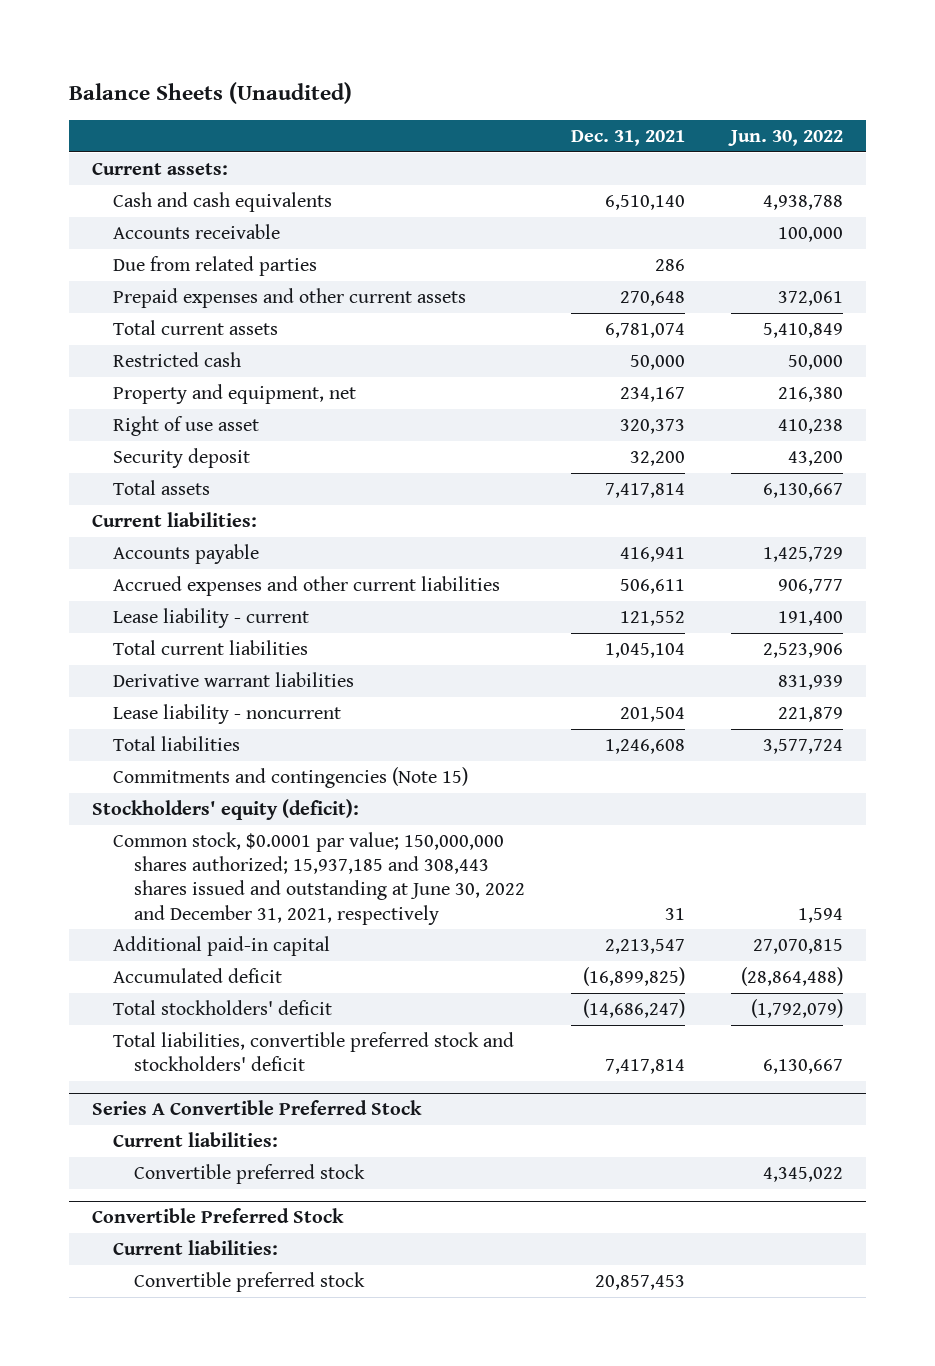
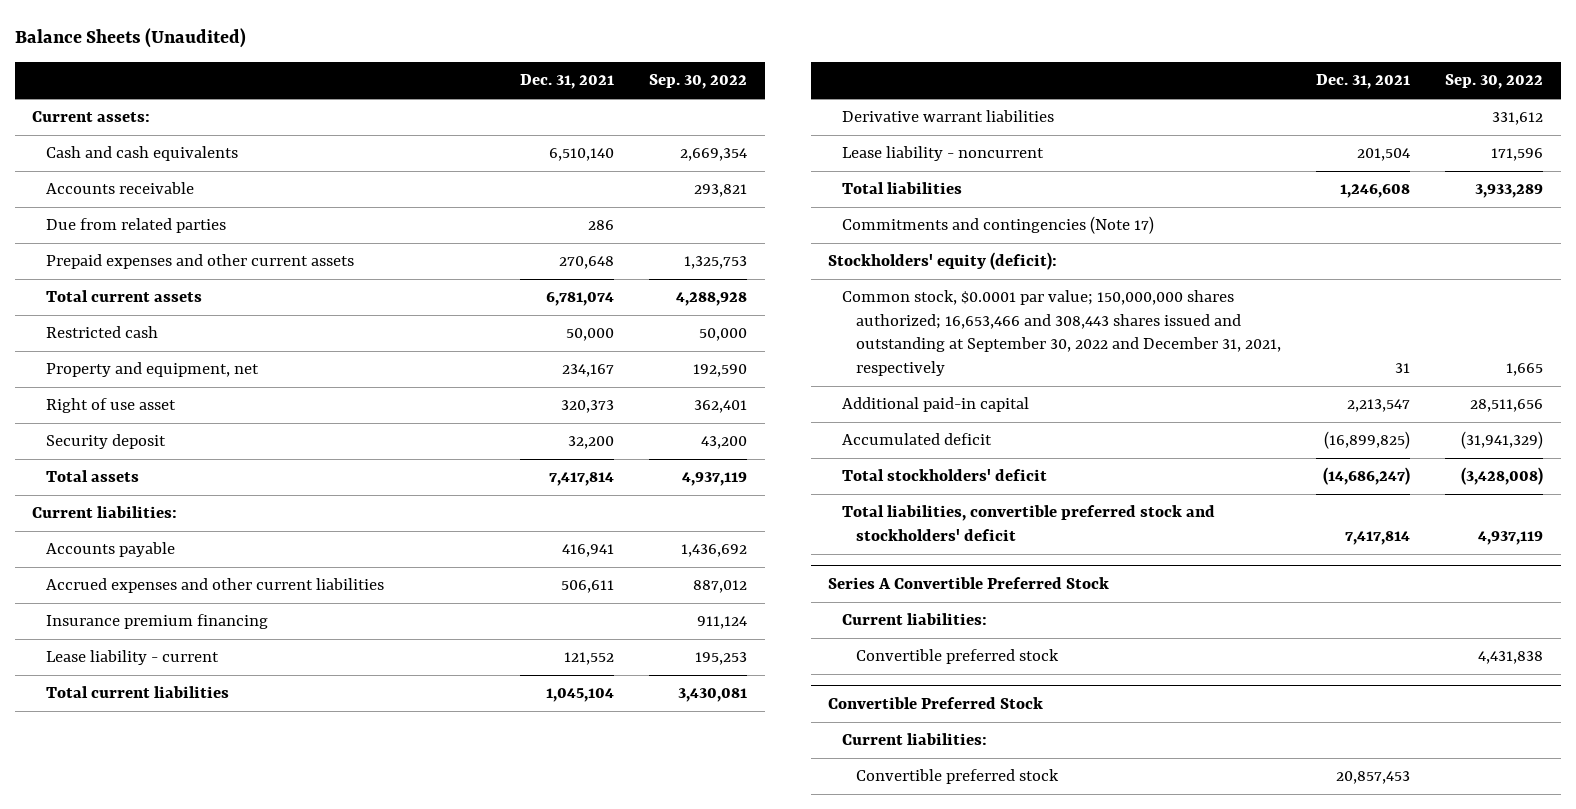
- | Dec. 31, 2021 | Jun. 30, 2022
+ | Dec. 31, 2021 | Sep. 30, 2022
+ Insurance premium financing | | 911,124
- Commitments and contingencies (Note 15)
+ Commitments and contingencies (Note 17)
- Common stock, $0.0001 par value; 150,000,000 shares authorized; 15,937,185 and 308,443 shares issued and outstanding at June 30, 2022 and December 31, 2021, respectively | 31 | 1,594
+ Common stock, $0.0001 par value; 150,000,000 shares authorized; 16,653,466 and 308,443 shares issued and outstanding at September 30, 2022 and December 31, 2021, respectively | 31 | 1,665

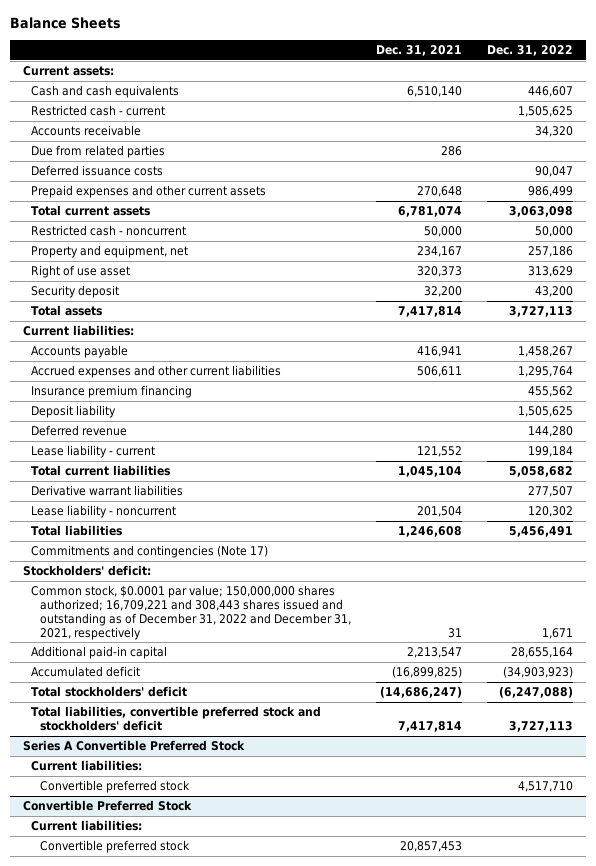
- Balance Sheets (Unaudited)
+ Balance Sheets
- | Dec. 31, 2021 | Sep. 30, 2022
+ | Dec. 31, 2021 | Dec. 31, 2022
+ Restricted cash - current | | 1,505,625
+ Deferred issuance costs | | 90,047
- Restricted cash | 50,000 | 50,000
+ Restricted cash - noncurrent | 50,000 | 50,000
+ Deposit liability | | 1,505,625
+ Deferred revenue | | 144,280
- Stockholders' equity (deficit):
- Common stock, $0.0001 par value; 150,000,000 shares authorized; 16,653,466 and 308,443 shares issued and outstanding at September 30, 2022 and December 31, 2021, respectively | 31 | 1,665
+ Stockholders' deficit:
+ Common stock, $0.0001 par value; 150,000,000 shares authorized; 16,709,221 and 308,443 shares issued and outstanding as of December 31, 2022 and December 31, 2021, respectively | 31 | 1,671

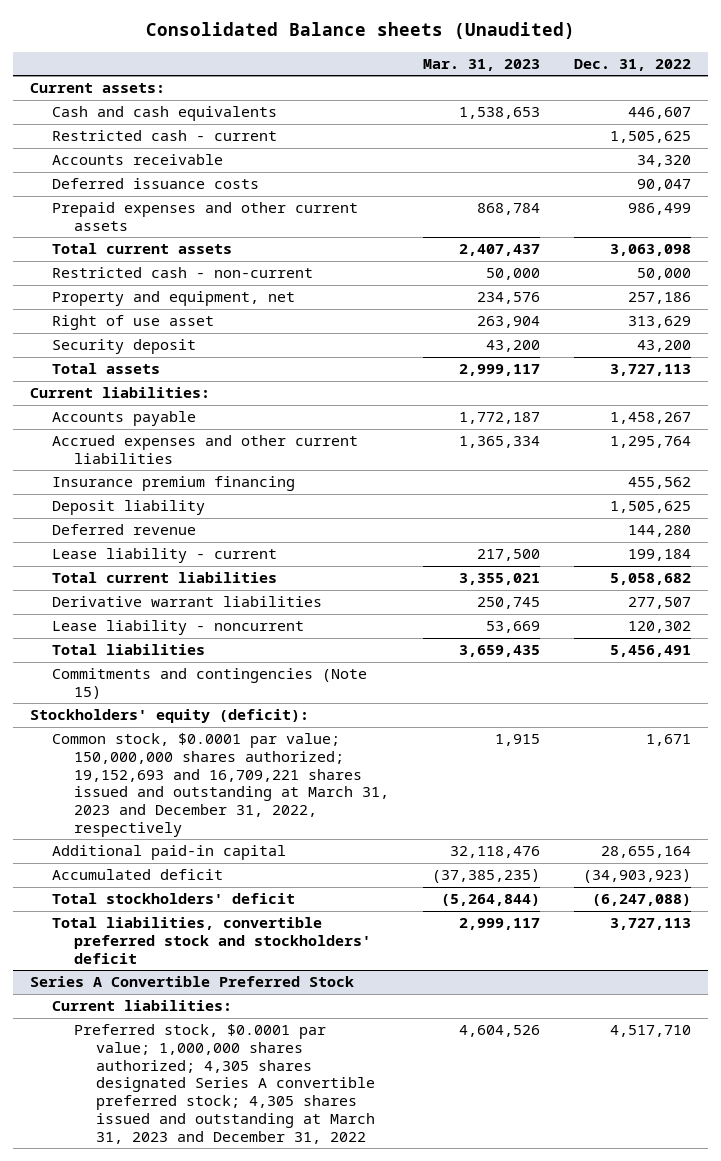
- Balance Sheets
+ Consolidated Balance sheets (Unaudited)
- | Dec. 31, 2021 | Dec. 31, 2022
+ | Mar. 31, 2023 | Dec. 31, 2022
- Due from related parties | 286 |
- Restricted cash - noncurrent | 50,000 | 50,000
+ Restricted cash - non-current | 50,000 | 50,000
- Commitments and contingencies (Note 17)
- Stockholders' deficit:
- Common stock, $0.0001 par value; 150,000,000 shares authorized; 16,709,221 and 308,443 shares issued and outstanding as of December 31, 2022 and December 31, 2021, respectively | 31 | 1,671
+ Commitments and contingencies (Note 15)
+ Stockholders' equity (deficit):
+ Common stock, $0.0001 par value; 150,000,000 shares authorized; 19,152,693 and 16,709,221 shares issued and outstanding at March 31, 2023 and December 31, 2022, respectively | 1,915 | 1,671
@ Series A Convertible Preferred Stock
- Convertible preferred stock | | 4,517,710
- Convertible Preferred Stock
- Current liabilities:
- Convertible preferred stock | 20,857,453 |
@ Series A Convertible Preferred Stock
+ Preferred stock, $0.0001 par value; 1,000,000 shares authorized; 4,305 shares designated Series A convertible preferred stock; 4,305 shares issued and outstanding at March 31, 2023 and December 31, 2022 | 4,604,526 | 4,517,710

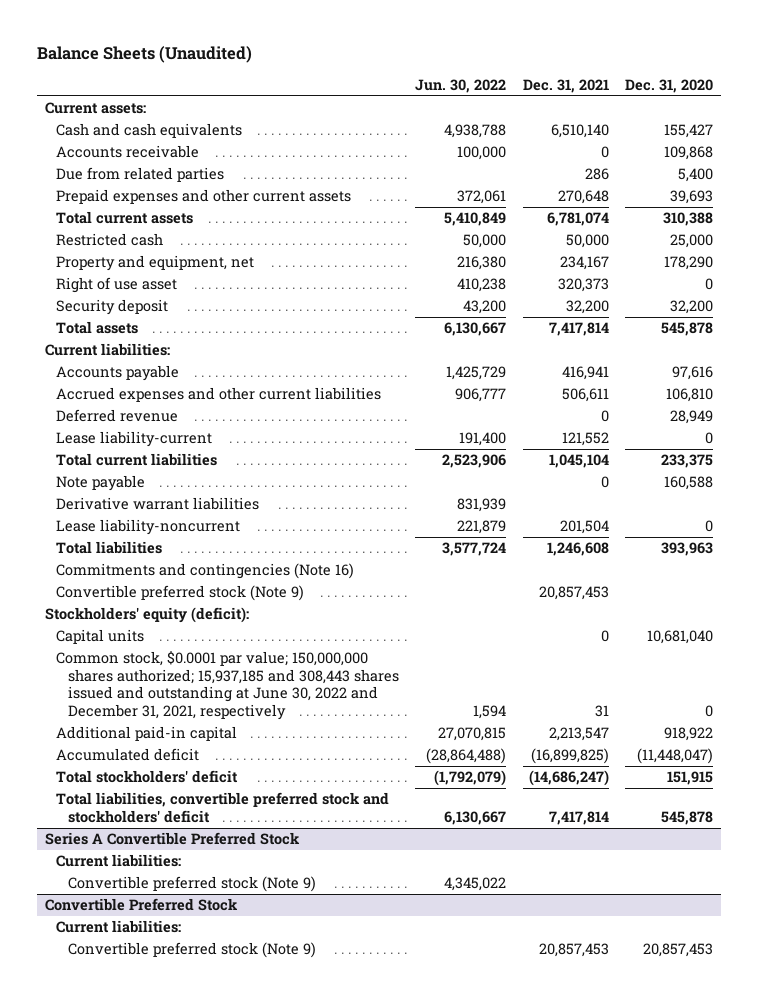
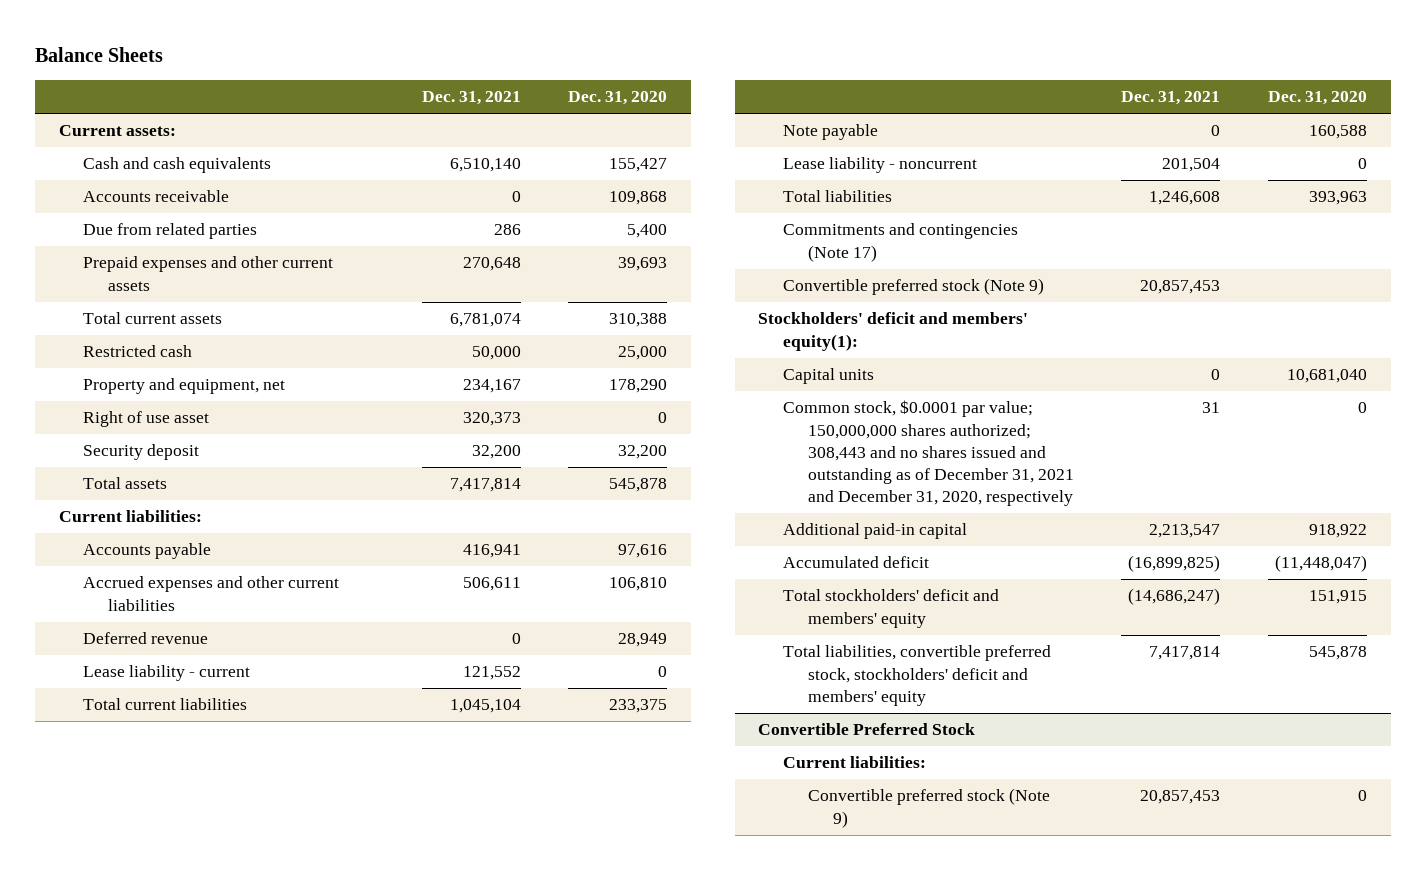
- Balance Sheets (Unaudited)
+ Balance Sheets
- | Jun. 30, 2022 | Dec. 31, 2021 | Dec. 31, 2020
+ | Dec. 31, 2021 | Dec. 31, 2020
- Lease liability-current | 191,400 | 121,552 | 0
+ Lease liability - current | 121,552 | 0
- Derivative warrant liabilities | 831,939 | |
- Lease liability-noncurrent | 221,879 | 201,504 | 0
+ Lease liability - noncurrent | 201,504 | 0
- Commitments and contingencies (Note 16)
+ Commitments and contingencies (Note 17)
- Stockholders' equity (deficit):
+ Stockholders' deficit and members' equity(1):
- Common stock, $0.0001 par value; 150,000,000 shares authorized; 15,937,185 and 308,443 shares issued and outstanding at June 30, 2022 and December 31, 2021, respectively | 1,594 | 31 | 0
+ Common stock, $0.0001 par value; 150,000,000 shares authorized; 308,443 and no shares issued and outstanding as of December 31, 2021 and December 31, 2020, respectively | 31 | 0
- Total stockholders' deficit | (1,792,079) | (14,686,247) | 151,915
- Total liabilities, convertible preferred stock and stockholders' deficit | 6,130,667 | 7,417,814 | 545,878
- Series A Convertible Preferred Stock
- Current liabilities:
- Convertible preferred stock (Note 9) | 4,345,022 | |
+ Total stockholders' deficit and members' equity | (14,686,247) | 151,915
+ Total liabilities, convertible preferred stock, stockholders' deficit and members' equity | 7,417,814 | 545,878
@ Convertible Preferred Stock
- Convertible preferred stock (Note 9) | | 20,857,453 | 20,857,453
+ Convertible preferred stock (Note 9) | 20,857,453 | 0

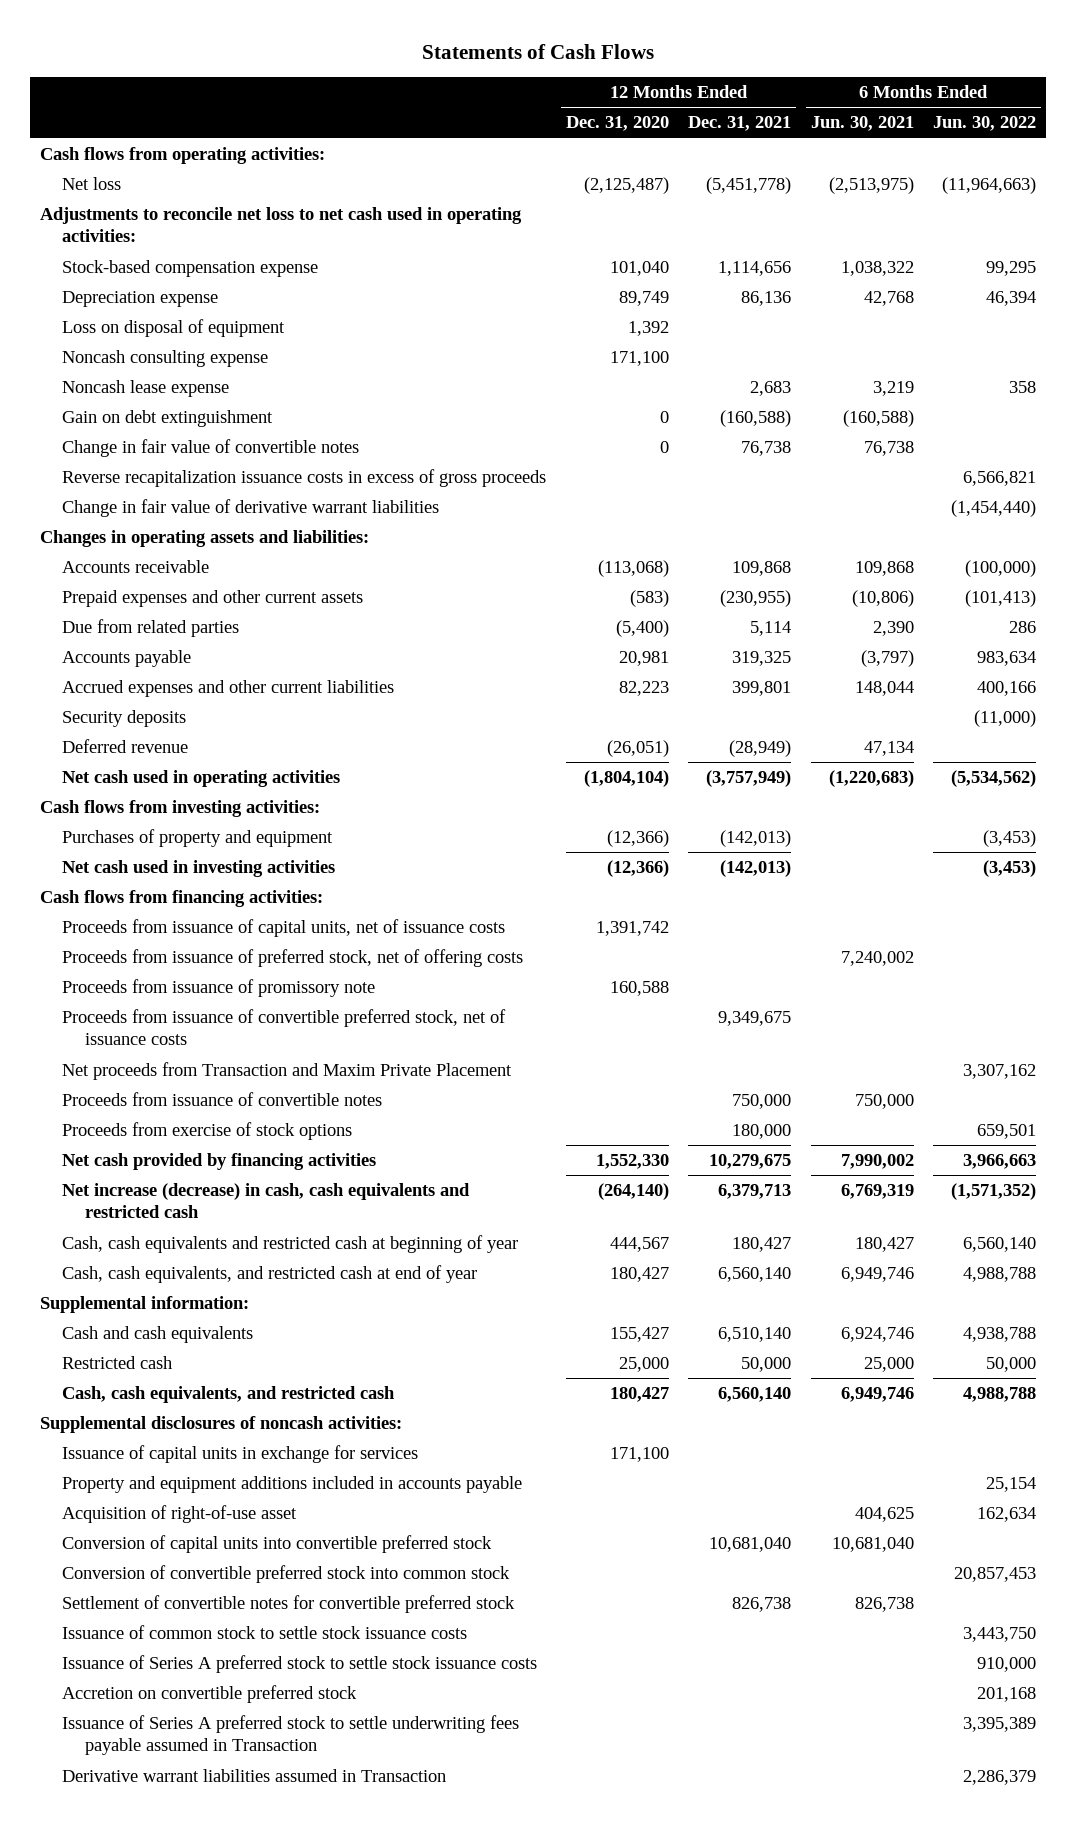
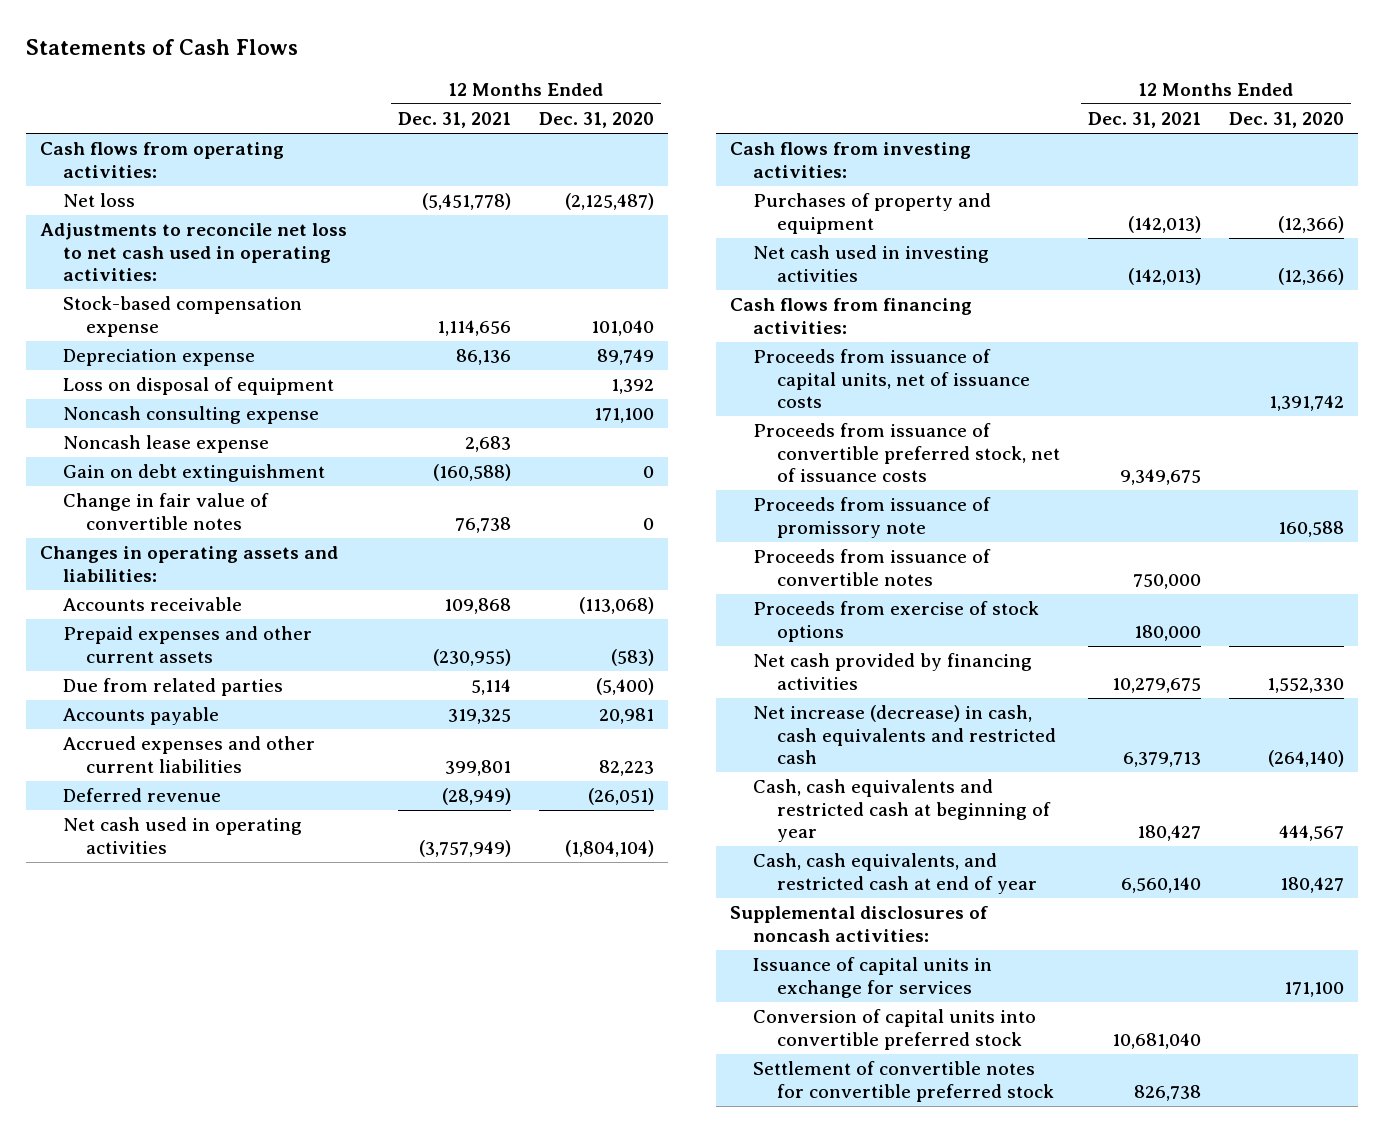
- | 12 Months Ended Dec. 31, 2020 | 12 Months Ended Dec. 31, 2021 | 6 Months Ended Jun. 30, 2021 | 6 Months Ended Jun. 30, 2022
+ | 12 Months Ended Dec. 31, 2021 | 12 Months Ended Dec. 31, 2020
- Reverse recapitalization issuance costs in excess of gross proceeds | | | | 6,566,821
- Change in fair value of derivative warrant liabilities | | | | (1,454,440)
- Security deposits | | | | (11,000)
- Proceeds from issuance of preferred stock, net of offering costs | | | 7,240,002 |
- Net proceeds from Transaction and Maxim Private Placement | | | | 3,307,162
moved down: Proceeds from issuance of promissory note | | 160,588
- Supplemental information:
- Cash and cash equivalents | 155,427 | 6,510,140 | 6,924,746 | 4,938,788
- Restricted cash | 25,000 | 50,000 | 25,000 | 50,000
- Cash, cash equivalents, and restricted cash | 180,427 | 6,560,140 | 6,949,746 | 4,988,788
- Property and equipment additions included in accounts payable | | | | 25,154
- Acquisition of right-of-use asset | | | 404,625 | 162,634
- Conversion of convertible preferred stock into common stock | | | | 20,857,453
- Issuance of common stock to settle stock issuance costs | | | | 3,443,750
- Issuance of Series A preferred stock to settle stock issuance costs | | | | 910,000
- Accretion on convertible preferred stock | | | | 201,168
- Issuance of Series A preferred stock to settle underwriting fees payable assumed in Transaction | | | | 3,395,389
- Derivative warrant liabilities assumed in Transaction | | | | 2,286,379

